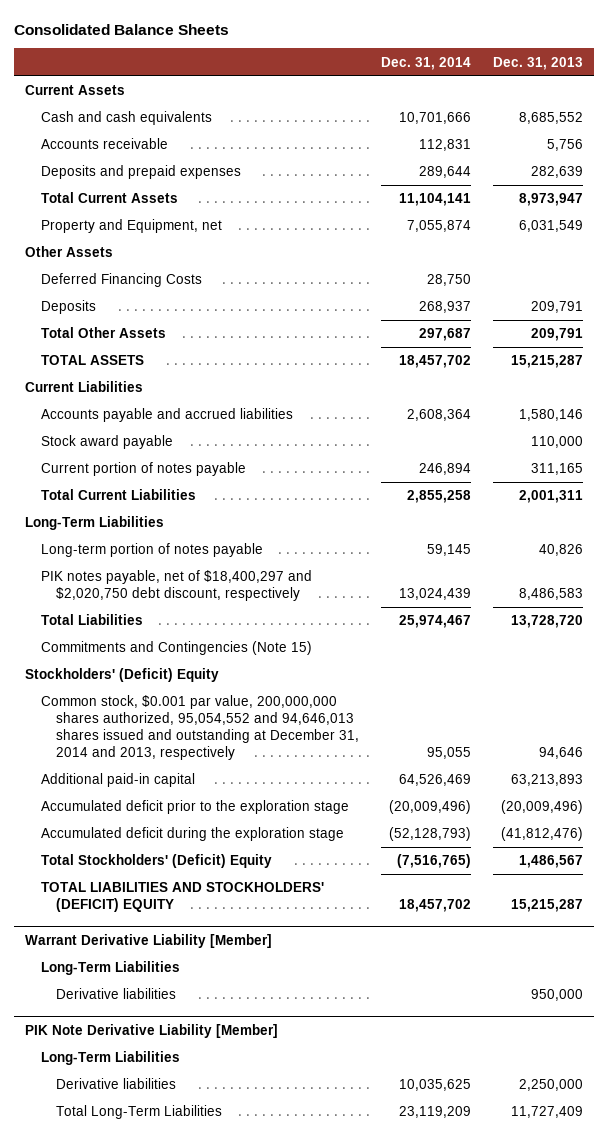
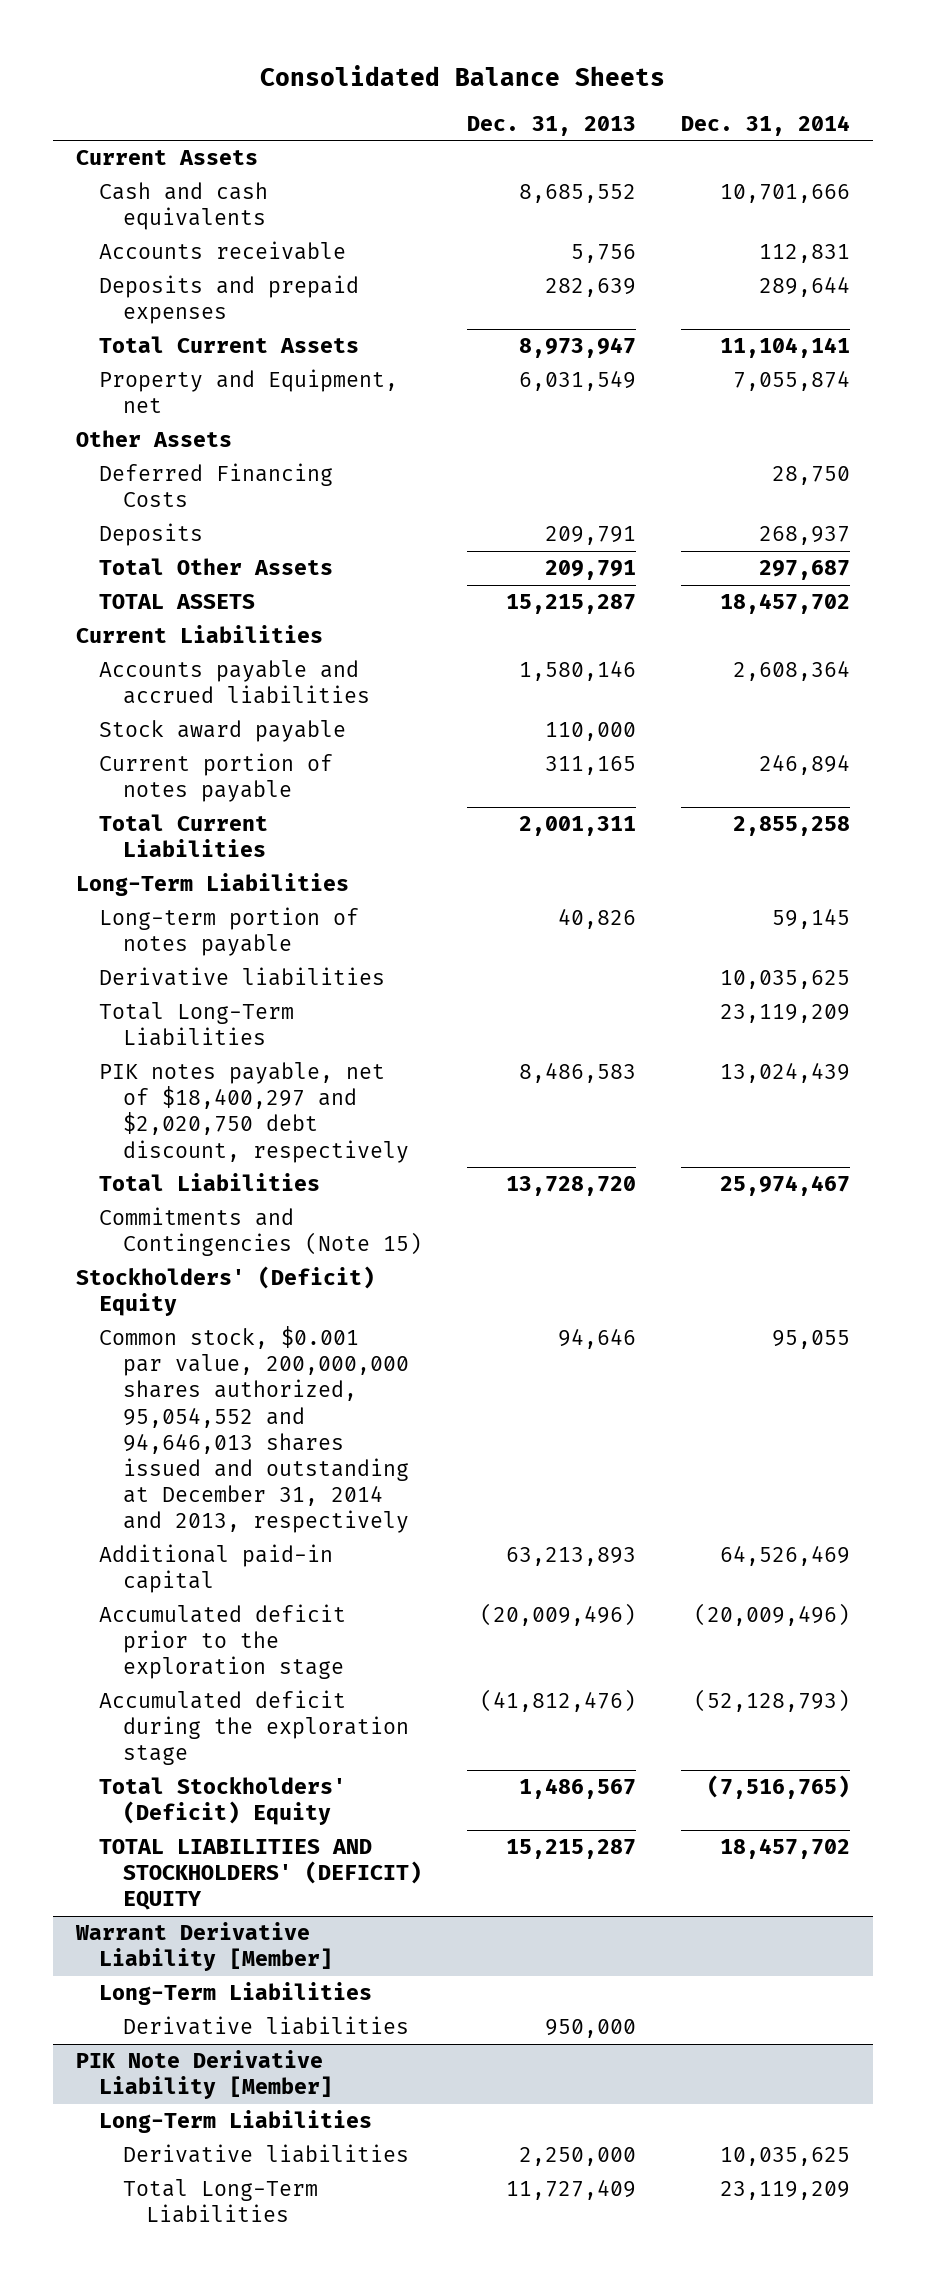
- | Dec. 31, 2014 | Dec. 31, 2013
+ | Dec. 31, 2013 | Dec. 31, 2014
+ Derivative liabilities | | 10,035,625
+ Total Long-Term Liabilities | | 23,119,209

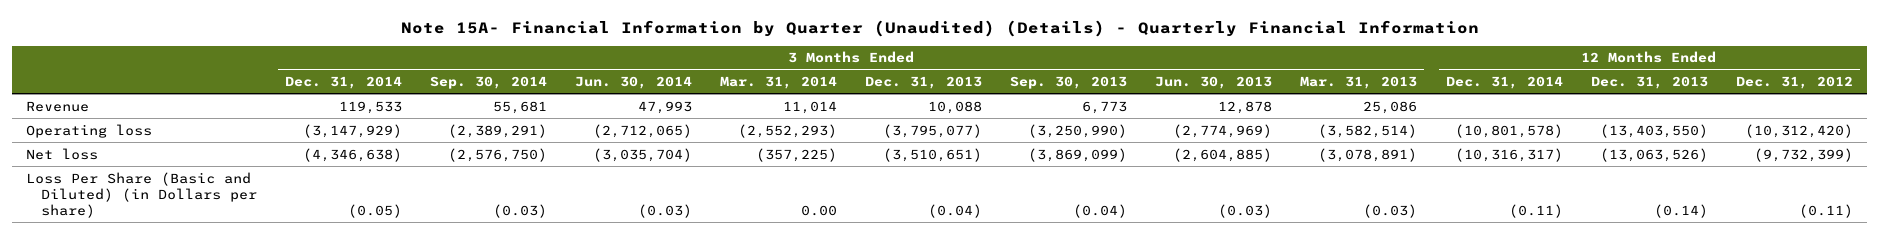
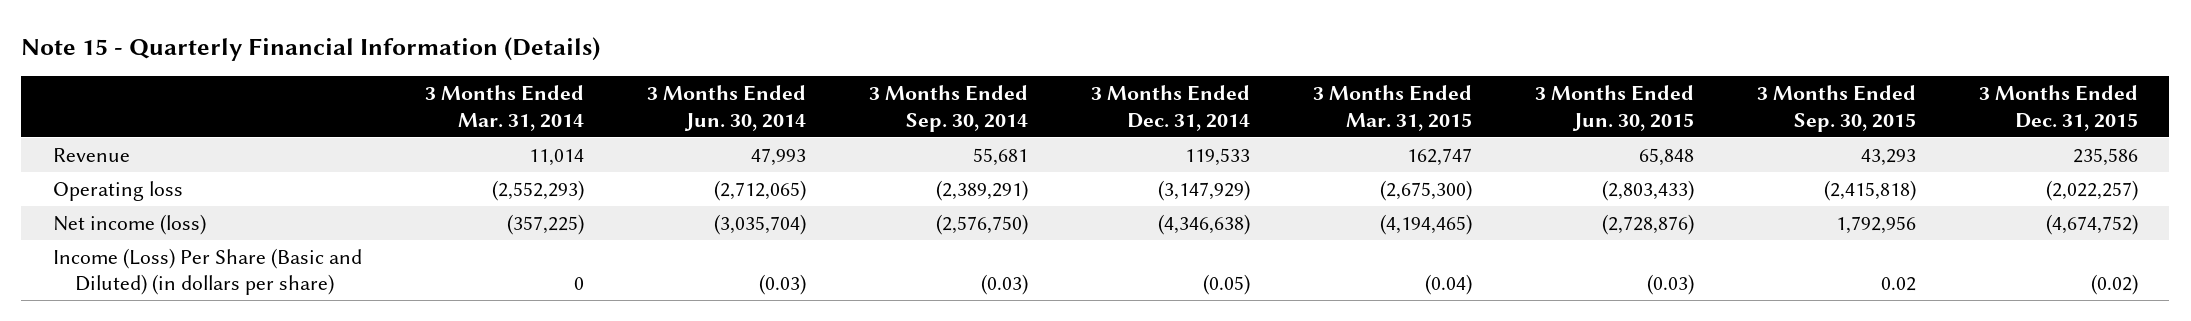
- Note 15A- Financial Information by Quarter (Unaudited) (Details) - Quarterly Financial Information
+ Note 15 - Quarterly Financial Information (Details)
- | 3 Months Ended Dec. 31, 2014 | 3 Months Ended Sep. 30, 2014 | 3 Months Ended Jun. 30, 2014 | 3 Months Ended Mar. 31, 2014 | 3 Months Ended Dec. 31, 2013 | 3 Months Ended Sep. 30, 2013 | 3 Months Ended Jun. 30, 2013 | 3 Months Ended Mar. 31, 2013 | 12 Months Ended Dec. 31, 2014 | 12 Months Ended Dec. 31, 2013 | 12 Months Ended Dec. 31, 2012
+ | 3 Months Ended Mar. 31, 2014 | 3 Months Ended Jun. 30, 2014 | 3 Months Ended Sep. 30, 2014 | 3 Months Ended Dec. 31, 2014 | 3 Months Ended Mar. 31, 2015 | 3 Months Ended Jun. 30, 2015 | 3 Months Ended Sep. 30, 2015 | 3 Months Ended Dec. 31, 2015
- Net loss | (4,346,638) | (2,576,750) | (3,035,704) | (357,225) | (3,510,651) | (3,869,099) | (2,604,885) | (3,078,891) | (10,316,317) | (13,063,526) | (9,732,399)
- Loss Per Share (Basic and Diluted) (in Dollars per share) | (0.05) | (0.03) | (0.03) | 0.00 | (0.04) | (0.04) | (0.03) | (0.03) | (0.11) | (0.14) | (0.11)
+ Net income (loss) | (357,225) | (3,035,704) | (2,576,750) | (4,346,638) | (4,194,465) | (2,728,876) | 1,792,956 | (4,674,752)
+ Income (Loss) Per Share (Basic and Diluted) (in dollars per share) | 0 | (0.03) | (0.03) | (0.05) | (0.04) | (0.03) | 0.02 | (0.02)

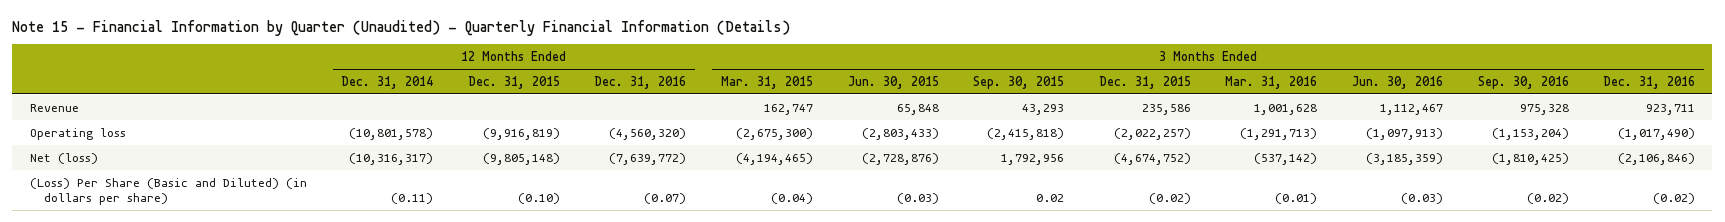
- Note 15 - Quarterly Financial Information (Details)
+ Note 15 - Financial Information by Quarter (Unaudited) - Quarterly Financial Information (Details)
- | 3 Months Ended Mar. 31, 2014 | 3 Months Ended Jun. 30, 2014 | 3 Months Ended Sep. 30, 2014 | 3 Months Ended Dec. 31, 2014 | 3 Months Ended Mar. 31, 2015 | 3 Months Ended Jun. 30, 2015 | 3 Months Ended Sep. 30, 2015 | 3 Months Ended Dec. 31, 2015
+ | 12 Months Ended Dec. 31, 2014 | 12 Months Ended Dec. 31, 2015 | 12 Months Ended Dec. 31, 2016 | 3 Months Ended Mar. 31, 2015 | 3 Months Ended Jun. 30, 2015 | 3 Months Ended Sep. 30, 2015 | 3 Months Ended Dec. 31, 2015 | 3 Months Ended Mar. 31, 2016 | 3 Months Ended Jun. 30, 2016 | 3 Months Ended Sep. 30, 2016 | 3 Months Ended Dec. 31, 2016
- Net income (loss) | (357,225) | (3,035,704) | (2,576,750) | (4,346,638) | (4,194,465) | (2,728,876) | 1,792,956 | (4,674,752)
- Income (Loss) Per Share (Basic and Diluted) (in dollars per share) | 0 | (0.03) | (0.03) | (0.05) | (0.04) | (0.03) | 0.02 | (0.02)
+ Net (loss) | (10,316,317) | (9,805,148) | (7,639,772) | (4,194,465) | (2,728,876) | 1,792,956 | (4,674,752) | (537,142) | (3,185,359) | (1,810,425) | (2,106,846)
+ (Loss) Per Share (Basic and Diluted) (in dollars per share) | (0.11) | (0.10) | (0.07) | (0.04) | (0.03) | 0.02 | (0.02) | (0.01) | (0.03) | (0.02) | (0.02)

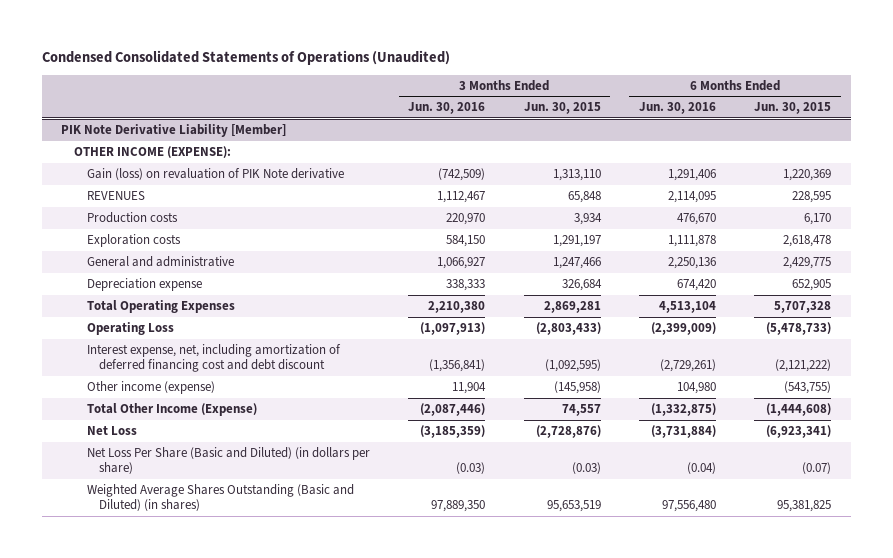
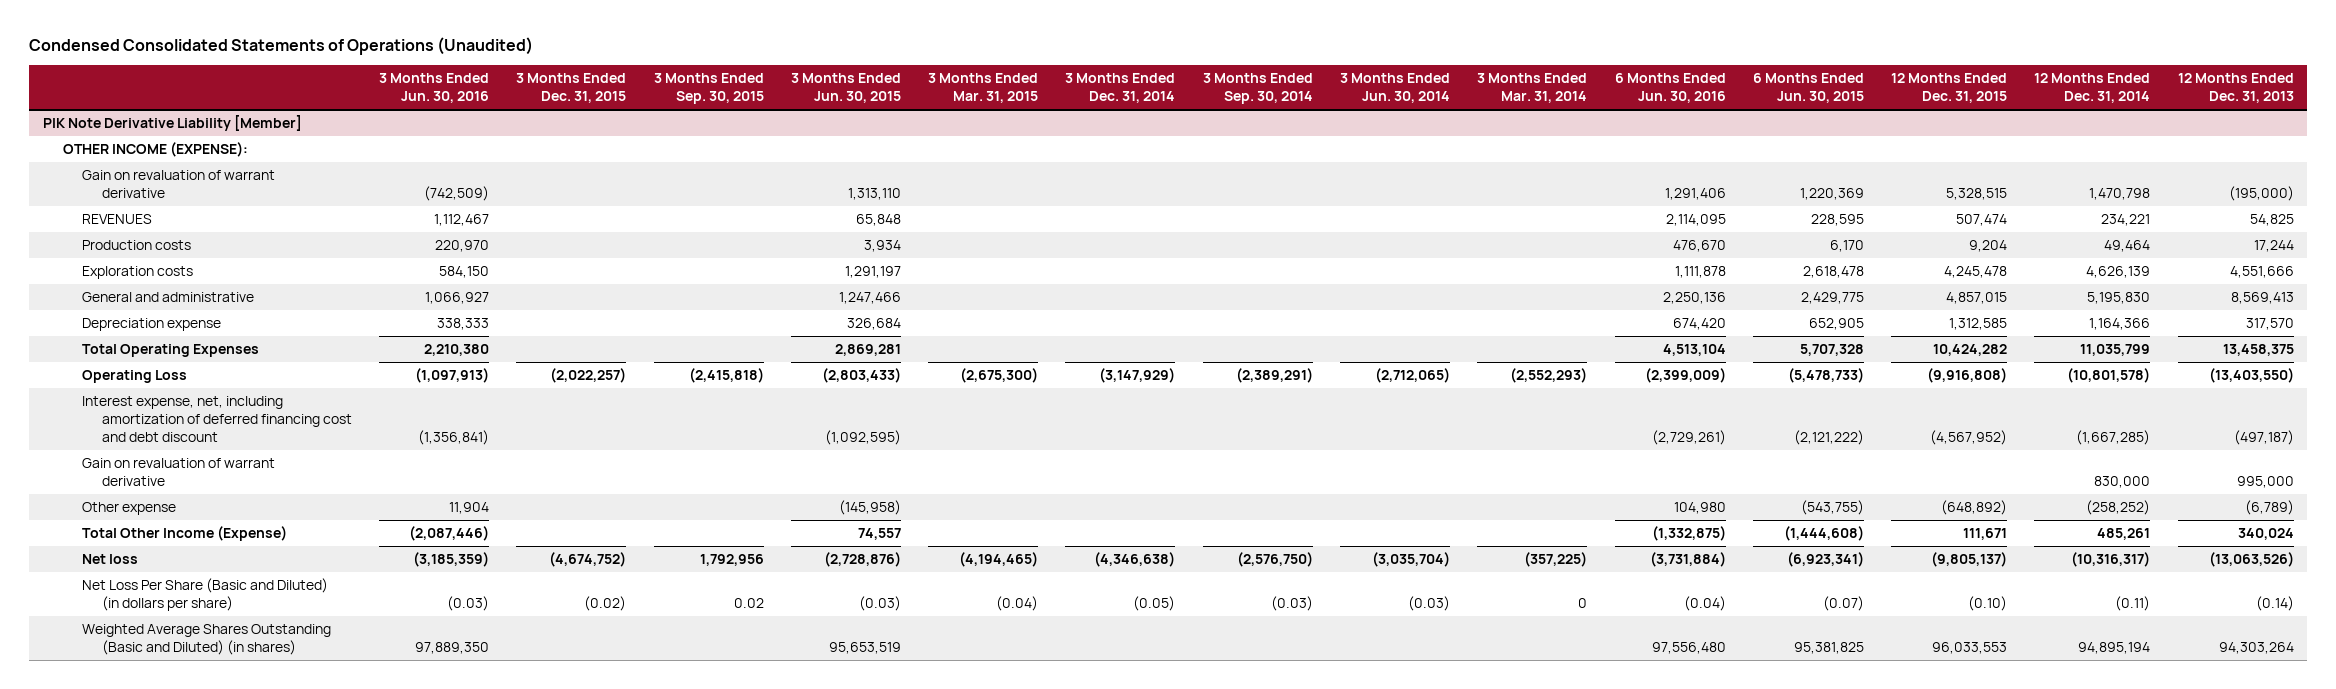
- | 3 Months Ended Jun. 30, 2016 | 3 Months Ended Jun. 30, 2015 | 6 Months Ended Jun. 30, 2016 | 6 Months Ended Jun. 30, 2015
+ | 3 Months Ended Jun. 30, 2016 | 3 Months Ended Dec. 31, 2015 | 3 Months Ended Sep. 30, 2015 | 3 Months Ended Jun. 30, 2015 | 3 Months Ended Mar. 31, 2015 | 3 Months Ended Dec. 31, 2014 | 3 Months Ended Sep. 30, 2014 | 3 Months Ended Jun. 30, 2014 | 3 Months Ended Mar. 31, 2014 | 6 Months Ended Jun. 30, 2016 | 6 Months Ended Jun. 30, 2015 | 12 Months Ended Dec. 31, 2015 | 12 Months Ended Dec. 31, 2014 | 12 Months Ended Dec. 31, 2013
@ PIK Note Derivative Liability [Member]
- Gain (loss) on revaluation of PIK Note derivative | (742,509) | 1,313,110 | 1,291,406 | 1,220,369
+ Gain on revaluation of warrant derivative | (742,509) | | | 1,313,110 | | | | | | 1,291,406 | 1,220,369 | 5,328,515 | 1,470,798 | (195,000)
- Other income (expense) | 11,904 | (145,958) | 104,980 | (543,755)
+ Gain on revaluation of warrant derivative | | | | | | | | | | | | | 830,000 | 995,000
+ Other expense | 11,904 | | | (145,958) | | | | | | 104,980 | (543,755) | (648,892) | (258,252) | (6,789)
- Net Loss | (3,185,359) | (2,728,876) | (3,731,884) | (6,923,341)
+ Net loss | (3,185,359) | (4,674,752) | 1,792,956 | (2,728,876) | (4,194,465) | (4,346,638) | (2,576,750) | (3,035,704) | (357,225) | (3,731,884) | (6,923,341) | (9,805,137) | (10,316,317) | (13,063,526)

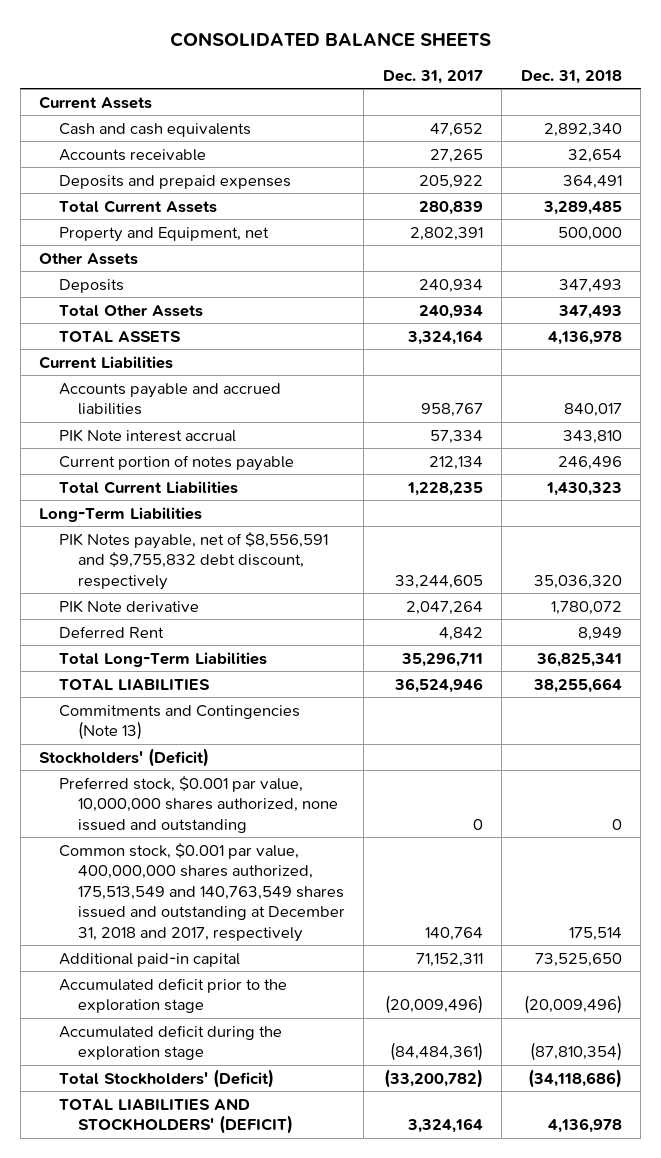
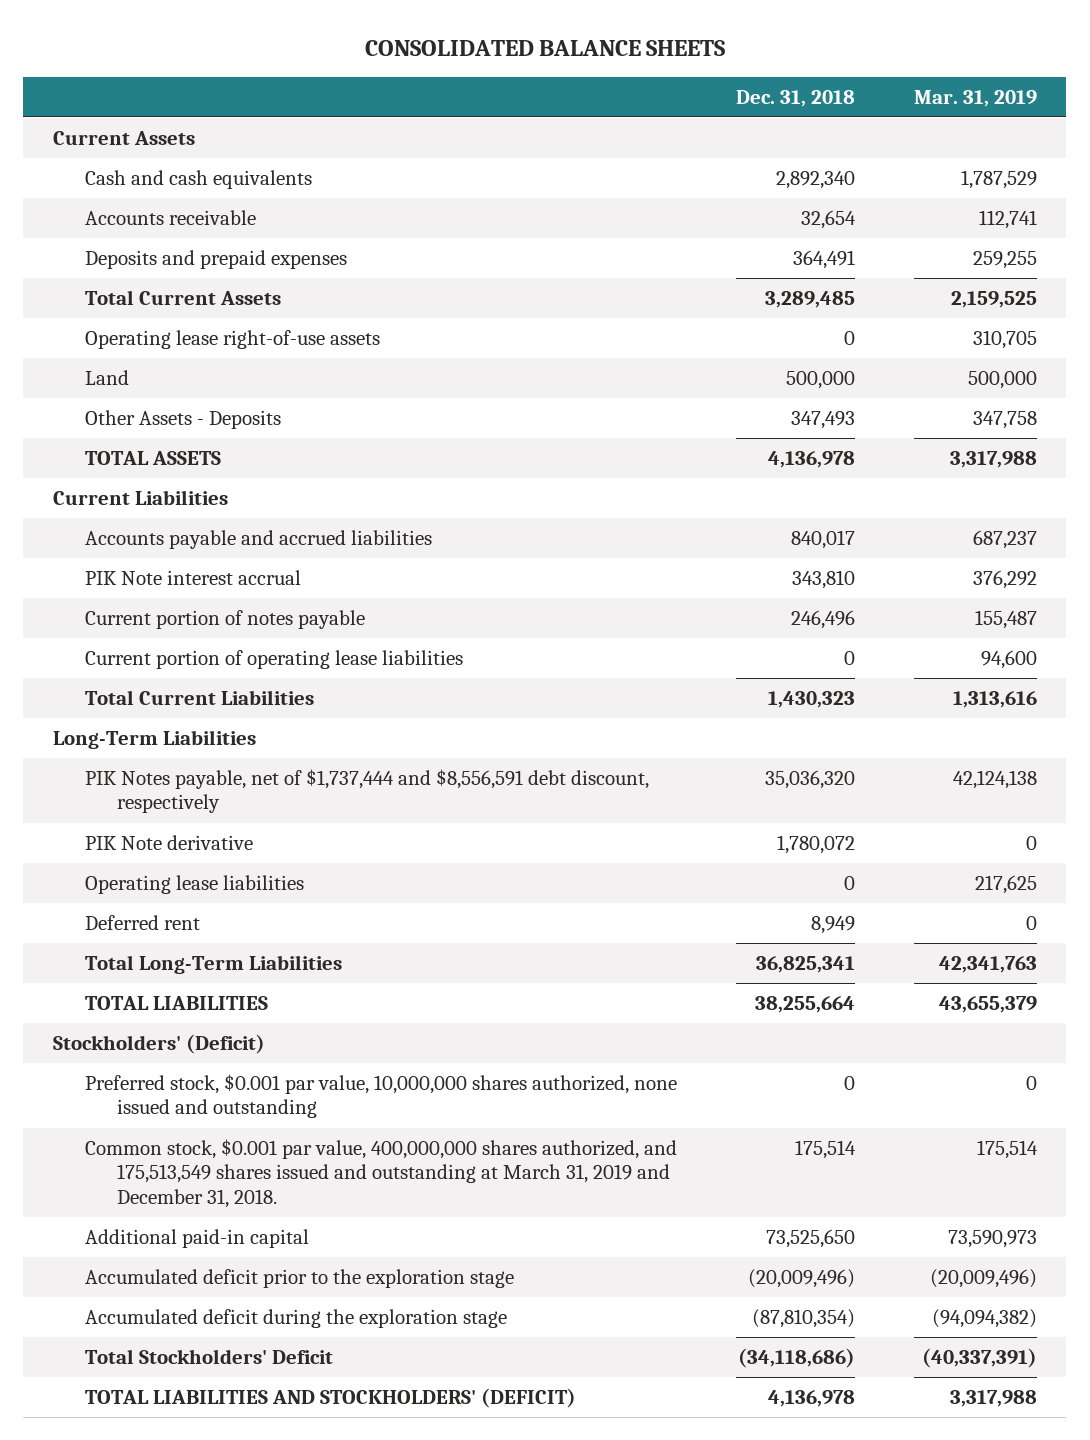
- | Dec. 31, 2017 | Dec. 31, 2018
+ | Dec. 31, 2018 | Mar. 31, 2019
- Property and Equipment, net | 2,802,391 | 500,000
- Other Assets
- Deposits | 240,934 | 347,493
- Total Other Assets | 240,934 | 347,493
+ Operating lease right-of-use assets | 0 | 310,705
+ Land | 500,000 | 500,000
+ Other Assets - Deposits | 347,493 | 347,758
+ Current portion of operating lease liabilities | 0 | 94,600
- PIK Notes payable, net of $8,556,591 and $9,755,832 debt discount, respectively | 33,244,605 | 35,036,320
+ PIK Notes payable, net of $1,737,444 and $8,556,591 debt discount, respectively | 35,036,320 | 42,124,138
- Deferred Rent | 4,842 | 8,949
+ Operating lease liabilities | 0 | 217,625
+ Deferred rent | 8,949 | 0
- Commitments and Contingencies (Note 13)
- Common stock, $0.001 par value, 400,000,000 shares authorized, 175,513,549 and 140,763,549 shares issued and outstanding at December 31, 2018 and 2017, respectively | 140,764 | 175,514
+ Common stock, $0.001 par value, 400,000,000 shares authorized, and 175,513,549 shares issued and outstanding at March 31, 2019 and December 31, 2018. | 175,514 | 175,514
- Total Stockholders' (Deficit) | (33,200,782) | (34,118,686)
+ Total Stockholders' Deficit | (34,118,686) | (40,337,391)

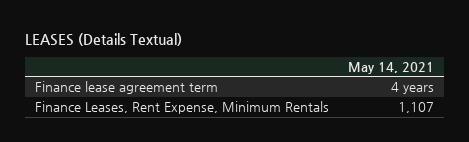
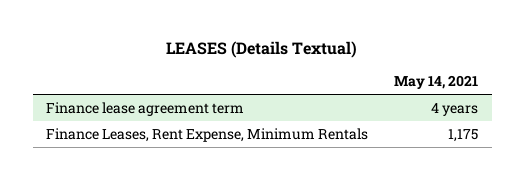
- Finance Leases, Rent Expense, Minimum Rentals | 1,107
+ Finance Leases, Rent Expense, Minimum Rentals | 1,175

